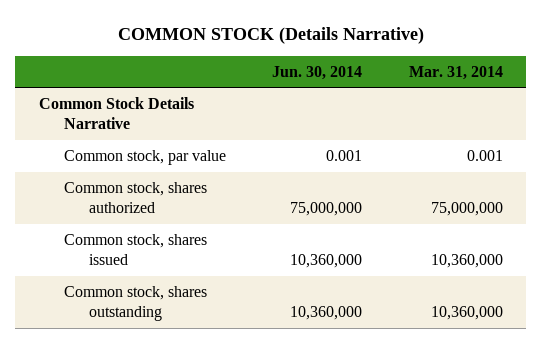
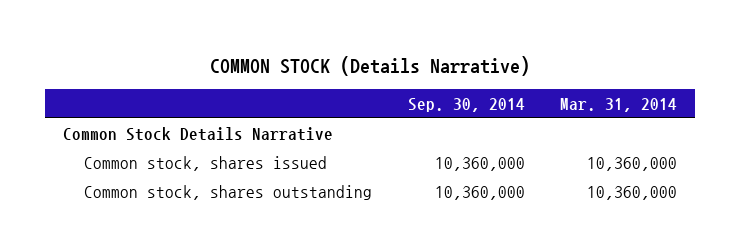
- | Jun. 30, 2014 | Mar. 31, 2014
+ | Sep. 30, 2014 | Mar. 31, 2014
- Common stock, par value | 0.001 | 0.001
- Common stock, shares authorized | 75,000,000 | 75,000,000

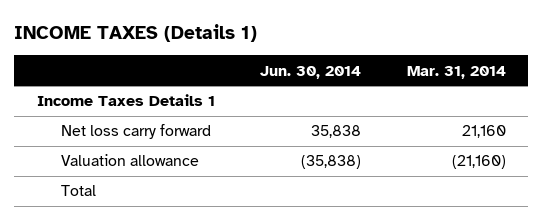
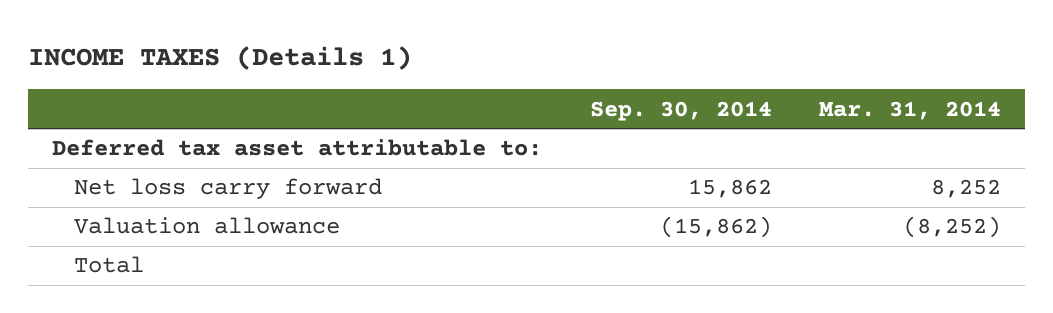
- | Jun. 30, 2014 | Mar. 31, 2014
+ | Sep. 30, 2014 | Mar. 31, 2014
- Income Taxes Details 1
- Net loss carry forward | 35,838 | 21,160
- Valuation allowance | (35,838) | (21,160)
+ Deferred tax asset attributable to:
+ Net loss carry forward | 15,862 | 8,252
+ Valuation allowance | (15,862) | (8,252)

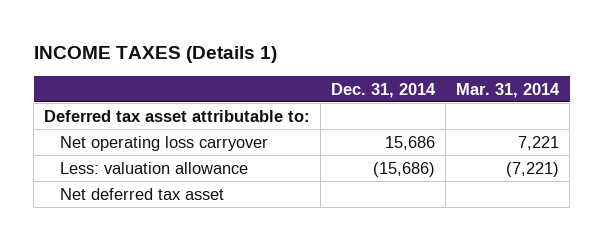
- | Sep. 30, 2014 | Mar. 31, 2014
+ | Dec. 31, 2014 | Mar. 31, 2014
- Net loss carry forward | 15,862 | 8,252
- Valuation allowance | (15,862) | (8,252)
- Total
+ Net operating loss carryover | 15,686 | 7,221
+ Less: valuation allowance | (15,686) | (7,221)
+ Net deferred tax asset

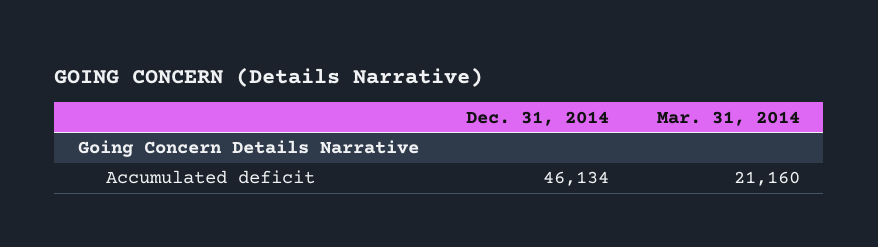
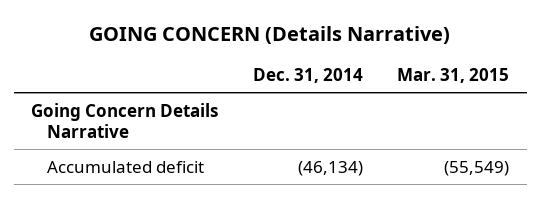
- | Dec. 31, 2014 | Mar. 31, 2014
+ | Dec. 31, 2014 | Mar. 31, 2015
- Accumulated deficit | 46,134 | 21,160
+ Accumulated deficit | (46,134) | (55,549)

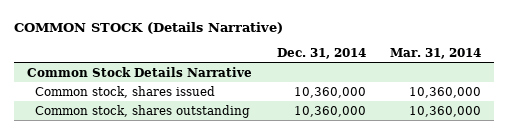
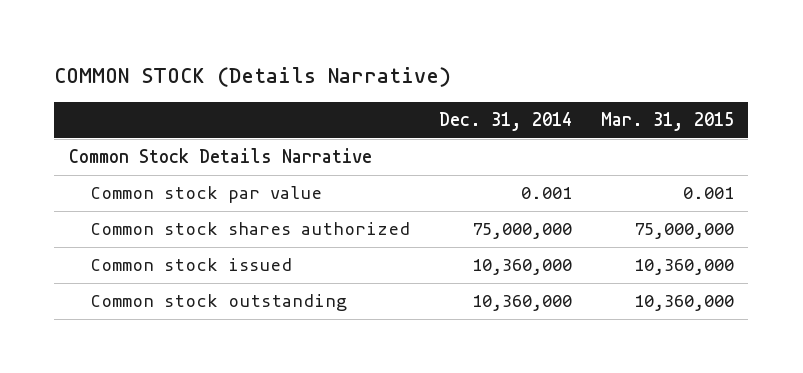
- | Dec. 31, 2014 | Mar. 31, 2014
+ | Dec. 31, 2014 | Mar. 31, 2015
- Common stock, shares issued | 10,360,000 | 10,360,000
- Common stock, shares outstanding | 10,360,000 | 10,360,000
+ Common stock par value | 0.001 | 0.001
+ Common stock shares authorized | 75,000,000 | 75,000,000
+ Common stock issued | 10,360,000 | 10,360,000
+ Common stock outstanding | 10,360,000 | 10,360,000

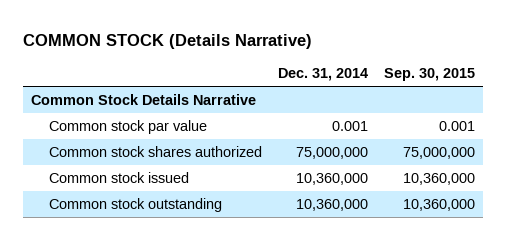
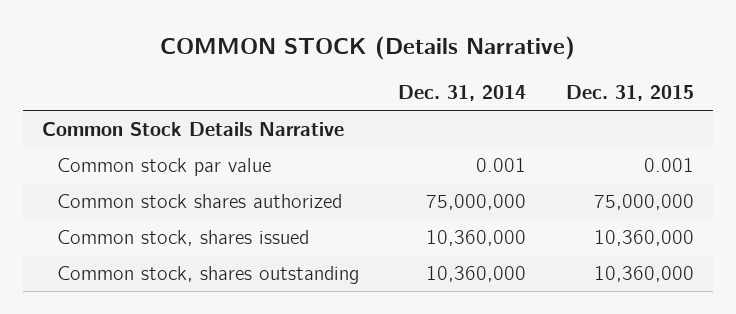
- | Dec. 31, 2014 | Sep. 30, 2015
+ | Dec. 31, 2014 | Dec. 31, 2015
- Common stock issued | 10,360,000 | 10,360,000
- Common stock outstanding | 10,360,000 | 10,360,000
+ Common stock, shares issued | 10,360,000 | 10,360,000
+ Common stock, shares outstanding | 10,360,000 | 10,360,000

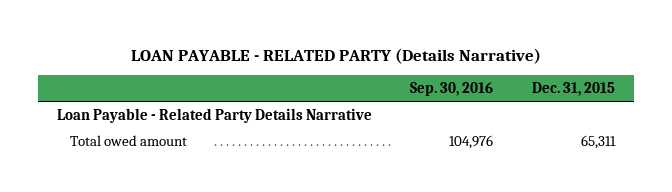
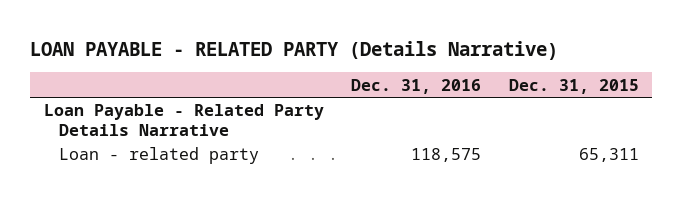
- | Sep. 30, 2016 | Dec. 31, 2015
+ | Dec. 31, 2016 | Dec. 31, 2015
- Total owed amount | 104,976 | 65,311
+ Loan - related party | 118,575 | 65,311

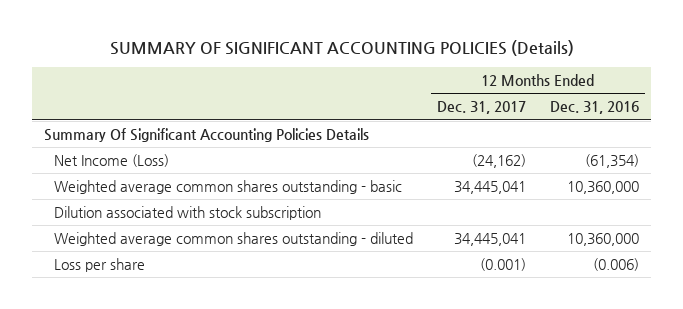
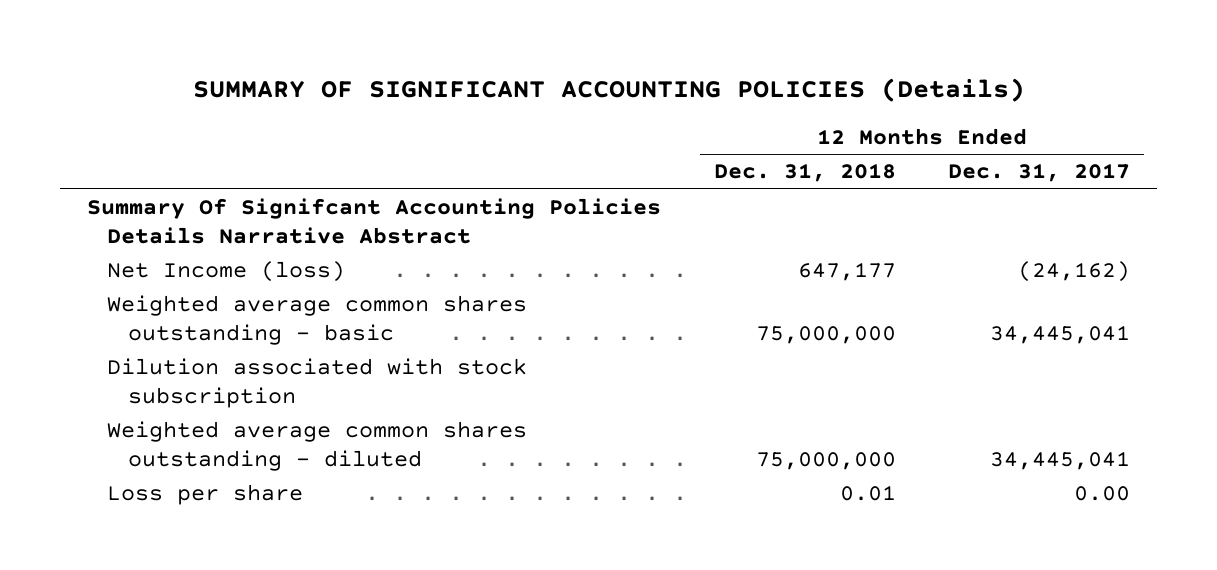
- | 12 Months Ended Dec. 31, 2017 | 12 Months Ended Dec. 31, 2016
+ | 12 Months Ended Dec. 31, 2018 | 12 Months Ended Dec. 31, 2017
- Summary Of Significant Accounting Policies Details
- Net Income (Loss) | (24,162) | (61,354)
+ Summary Of Signifcant Accounting Policies Details Narrative Abstract
+ Net Income (loss) | 647,177 | (24,162)
- Loss per share | (0.001) | (0.006)
+ Loss per share | 0.01 | 0.00

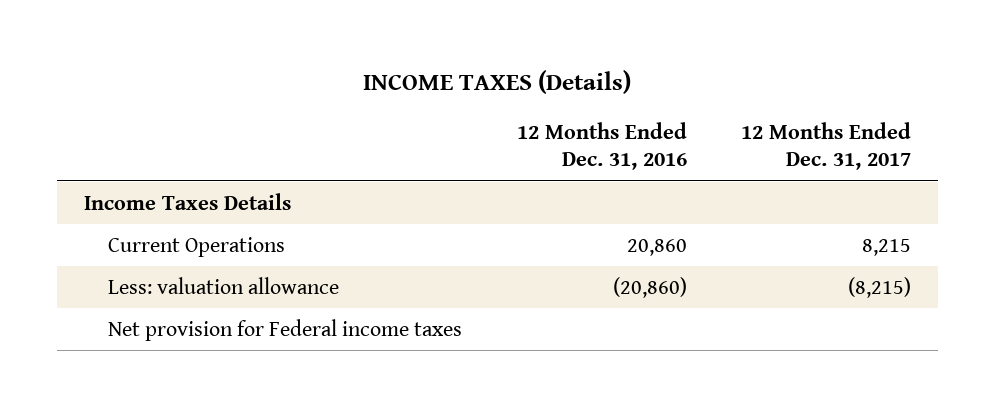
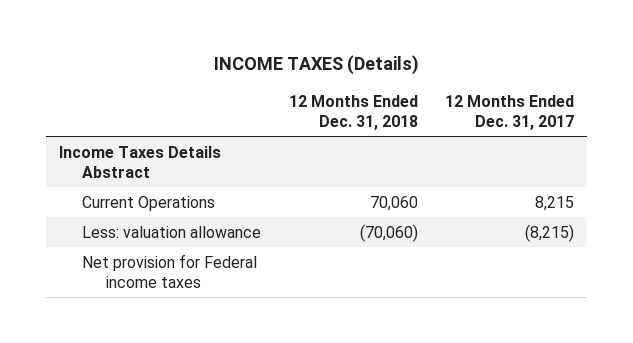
- | 12 Months Ended Dec. 31, 2016 | 12 Months Ended Dec. 31, 2017
+ | 12 Months Ended Dec. 31, 2018 | 12 Months Ended Dec. 31, 2017
- Income Taxes Details
+ Income Taxes Details Abstract

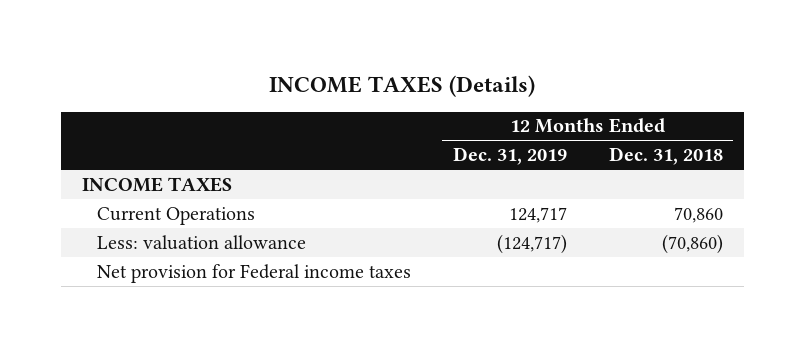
- | 12 Months Ended Dec. 31, 2018 | 12 Months Ended Dec. 31, 2017
+ | 12 Months Ended Dec. 31, 2019 | 12 Months Ended Dec. 31, 2018
- Income Taxes Details Abstract
- Current Operations | 70,060 | 8,215
- Less: valuation allowance | (70,060) | (8,215)
+ INCOME TAXES
+ Current Operations | 124,717 | 70,860
+ Less: valuation allowance | (124,717) | (70,860)

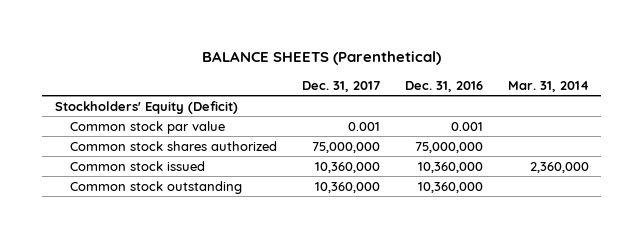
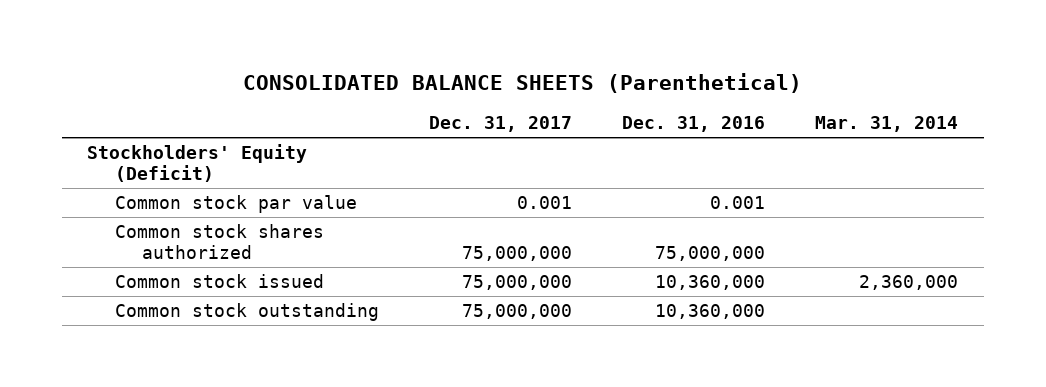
- BALANCE SHEETS (Parenthetical)
+ CONSOLIDATED BALANCE SHEETS (Parenthetical)
- Common stock issued | 10,360,000 | 10,360,000 | 2,360,000
- Common stock outstanding | 10,360,000 | 10,360,000 |
+ Common stock issued | 75,000,000 | 10,360,000 | 2,360,000
+ Common stock outstanding | 75,000,000 | 10,360,000 |

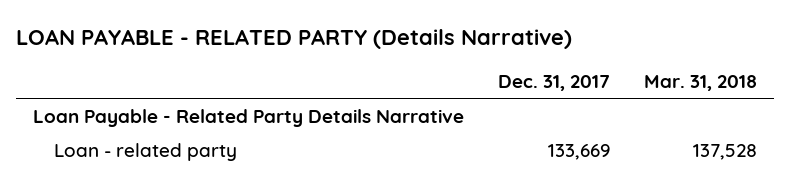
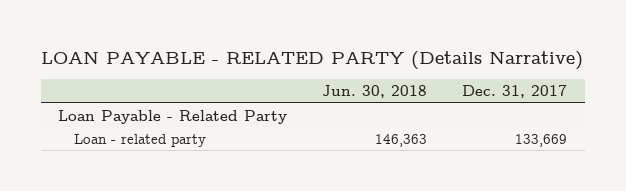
- | Dec. 31, 2017 | Mar. 31, 2018
+ | Jun. 30, 2018 | Dec. 31, 2017
- Loan Payable - Related Party Details Narrative
+ Loan Payable - Related Party

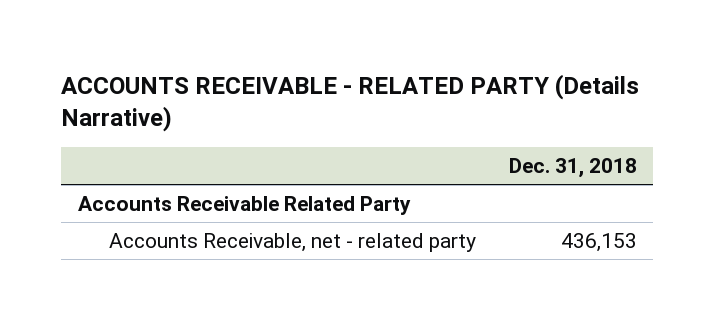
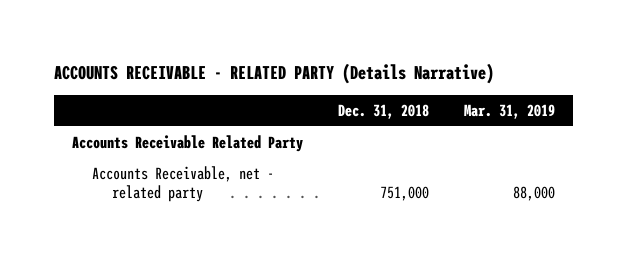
- | Dec. 31, 2018
+ | Dec. 31, 2018 | Mar. 31, 2019
- Accounts Receivable, net - related party | 436,153
+ Accounts Receivable, net - related party | 751,000 | 88,000

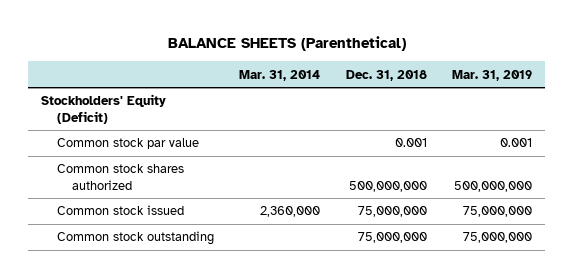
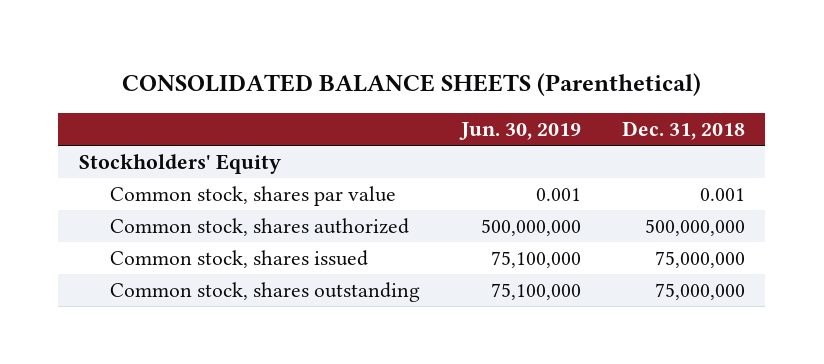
- BALANCE SHEETS (Parenthetical)
+ CONSOLIDATED BALANCE SHEETS (Parenthetical)
- | Mar. 31, 2014 | Dec. 31, 2018 | Mar. 31, 2019
+ | Jun. 30, 2019 | Dec. 31, 2018
- Stockholders' Equity (Deficit)
- Common stock par value | | 0.001 | 0.001
- Common stock shares authorized | | 500,000,000 | 500,000,000
- Common stock issued | 2,360,000 | 75,000,000 | 75,000,000
- Common stock outstanding | | 75,000,000 | 75,000,000
+ Stockholders' Equity
+ Common stock, shares par value | 0.001 | 0.001
+ Common stock, shares authorized | 500,000,000 | 500,000,000
+ Common stock, shares issued | 75,100,000 | 75,000,000
+ Common stock, shares outstanding | 75,100,000 | 75,000,000

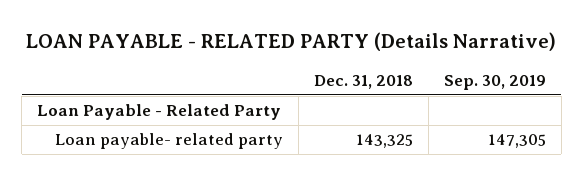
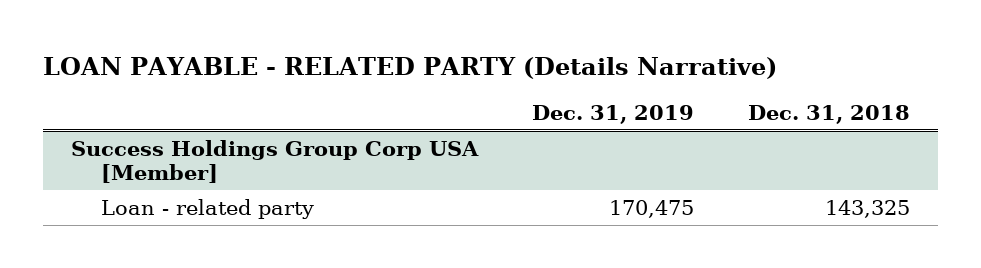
- | Dec. 31, 2018 | Sep. 30, 2019
+ | Dec. 31, 2019 | Dec. 31, 2018
- Loan Payable - Related Party
- Loan payable- related party | 143,325 | 147,305
+ Success Holdings Group Corp USA [Member]
+ Loan - related party | 170,475 | 143,325

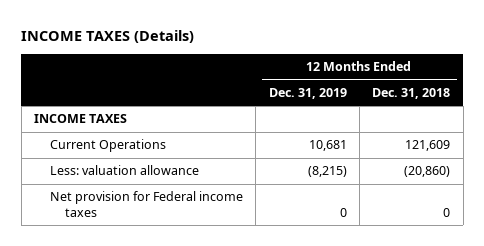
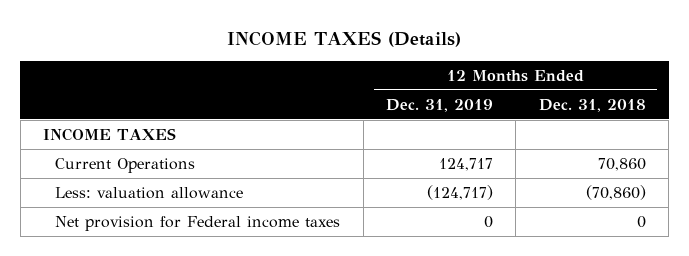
- Current Operations | 10,681 | 121,609
- Less: valuation allowance | (8,215) | (20,860)
+ Current Operations | 124,717 | 70,860
+ Less: valuation allowance | (124,717) | (70,860)

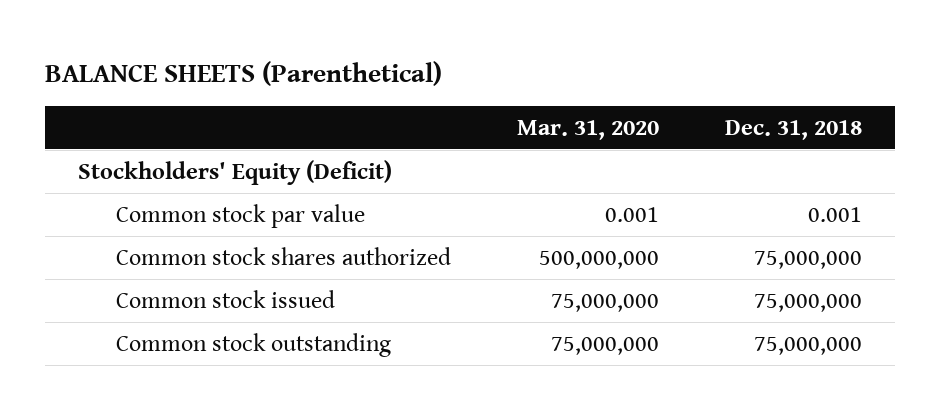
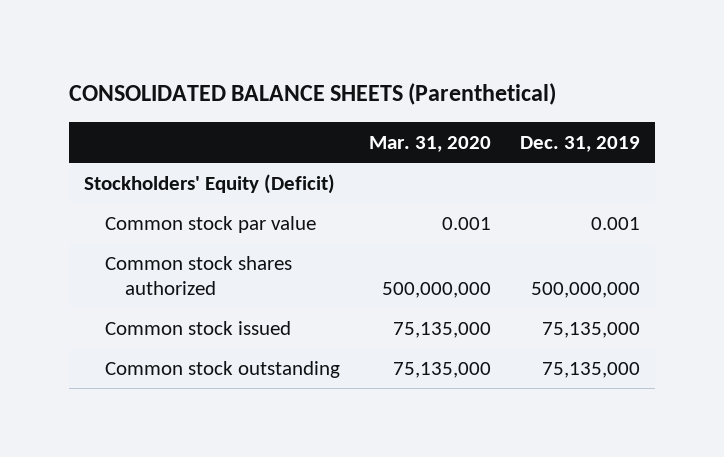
- BALANCE SHEETS (Parenthetical)
+ CONSOLIDATED BALANCE SHEETS (Parenthetical)
- | Mar. 31, 2020 | Dec. 31, 2018
+ | Mar. 31, 2020 | Dec. 31, 2019
- Common stock issued | 75,000,000 | 75,000,000
- Common stock outstanding | 75,000,000 | 75,000,000
+ Common stock issued | 75,135,000 | 75,135,000
+ Common stock outstanding | 75,135,000 | 75,135,000

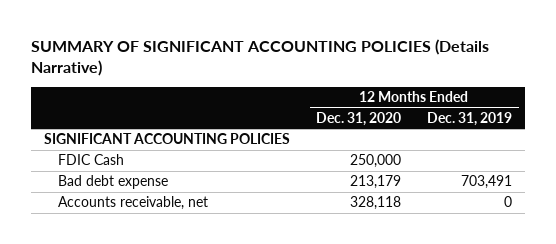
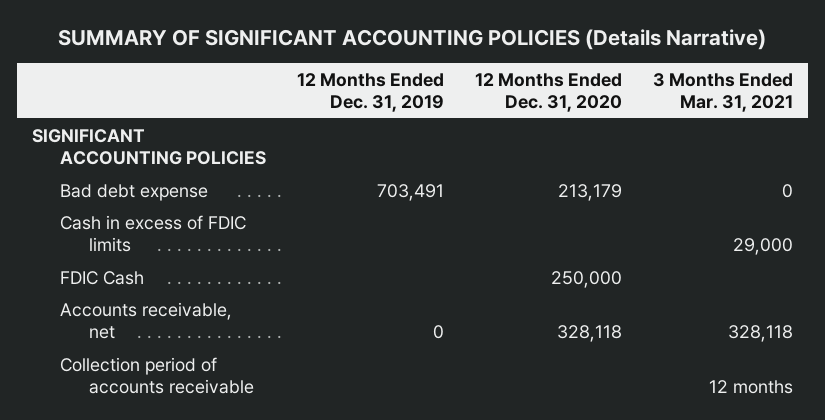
- | 12 Months Ended Dec. 31, 2020 | 12 Months Ended Dec. 31, 2019
+ | 12 Months Ended Dec. 31, 2019 | 12 Months Ended Dec. 31, 2020 | 3 Months Ended Mar. 31, 2021
+ Cash in excess of FDIC limits | | | 29,000
moved down: FDIC Cash | | 250,000 |
+ Collection period of accounts receivable | | | 12 months

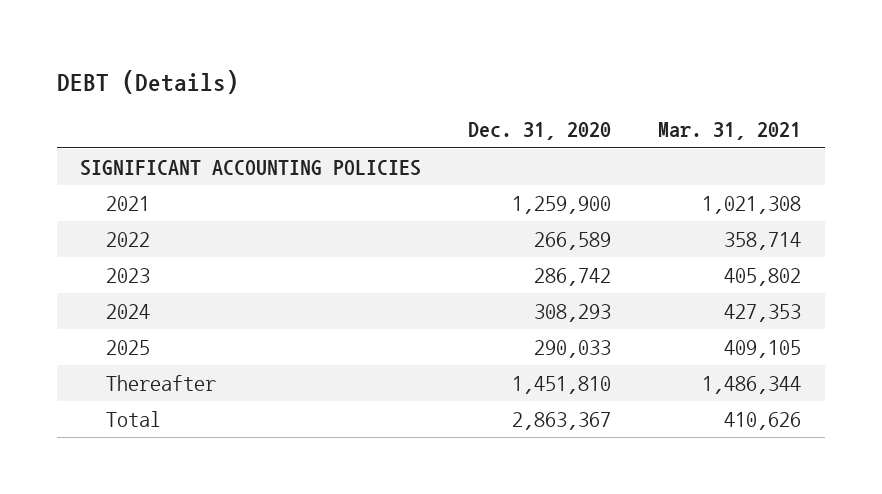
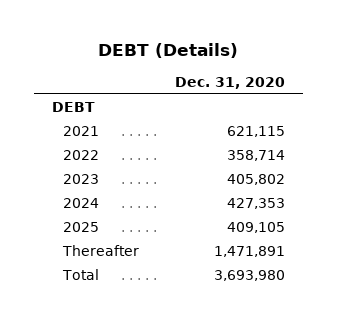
- | Dec. 31, 2020 | Mar. 31, 2021
+ | Dec. 31, 2020
- SIGNIFICANT ACCOUNTING POLICIES
- 2021 | 1,259,900 | 1,021,308
- 2022 | 266,589 | 358,714
- 2023 | 286,742 | 405,802
- 2024 | 308,293 | 427,353
- 2025 | 290,033 | 409,105
- Thereafter | 1,451,810 | 1,486,344
- Total | 2,863,367 | 410,626
+ DEBT
+ 2021 | 621,115
+ 2022 | 358,714
+ 2023 | 405,802
+ 2024 | 427,353
+ 2025 | 409,105
+ Thereafter | 1,471,891
+ Total | 3,693,980

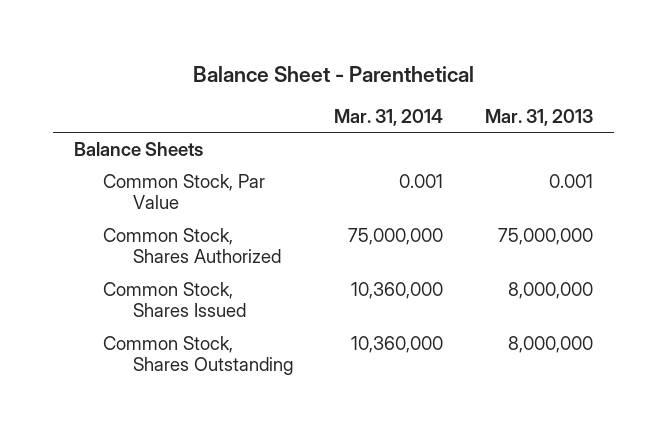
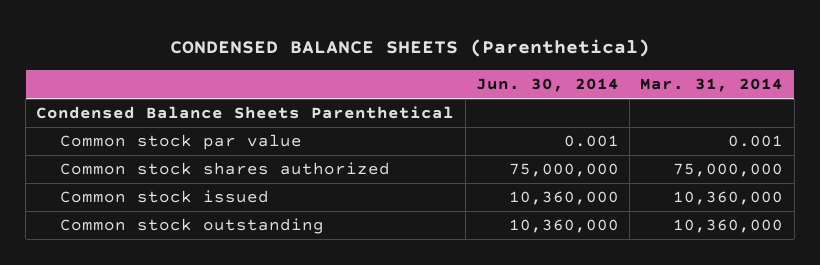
- Balance Sheet - Parenthetical
+ CONDENSED BALANCE SHEETS (Parenthetical)
- | Mar. 31, 2014 | Mar. 31, 2013
+ | Jun. 30, 2014 | Mar. 31, 2014
- Balance Sheets
- Common Stock, Par Value | 0.001 | 0.001
- Common Stock, Shares Authorized | 75,000,000 | 75,000,000
- Common Stock, Shares Issued | 10,360,000 | 8,000,000
- Common Stock, Shares Outstanding | 10,360,000 | 8,000,000
+ Condensed Balance Sheets Parenthetical
+ Common stock par value | 0.001 | 0.001
+ Common stock shares authorized | 75,000,000 | 75,000,000
+ Common stock issued | 10,360,000 | 10,360,000
+ Common stock outstanding | 10,360,000 | 10,360,000

